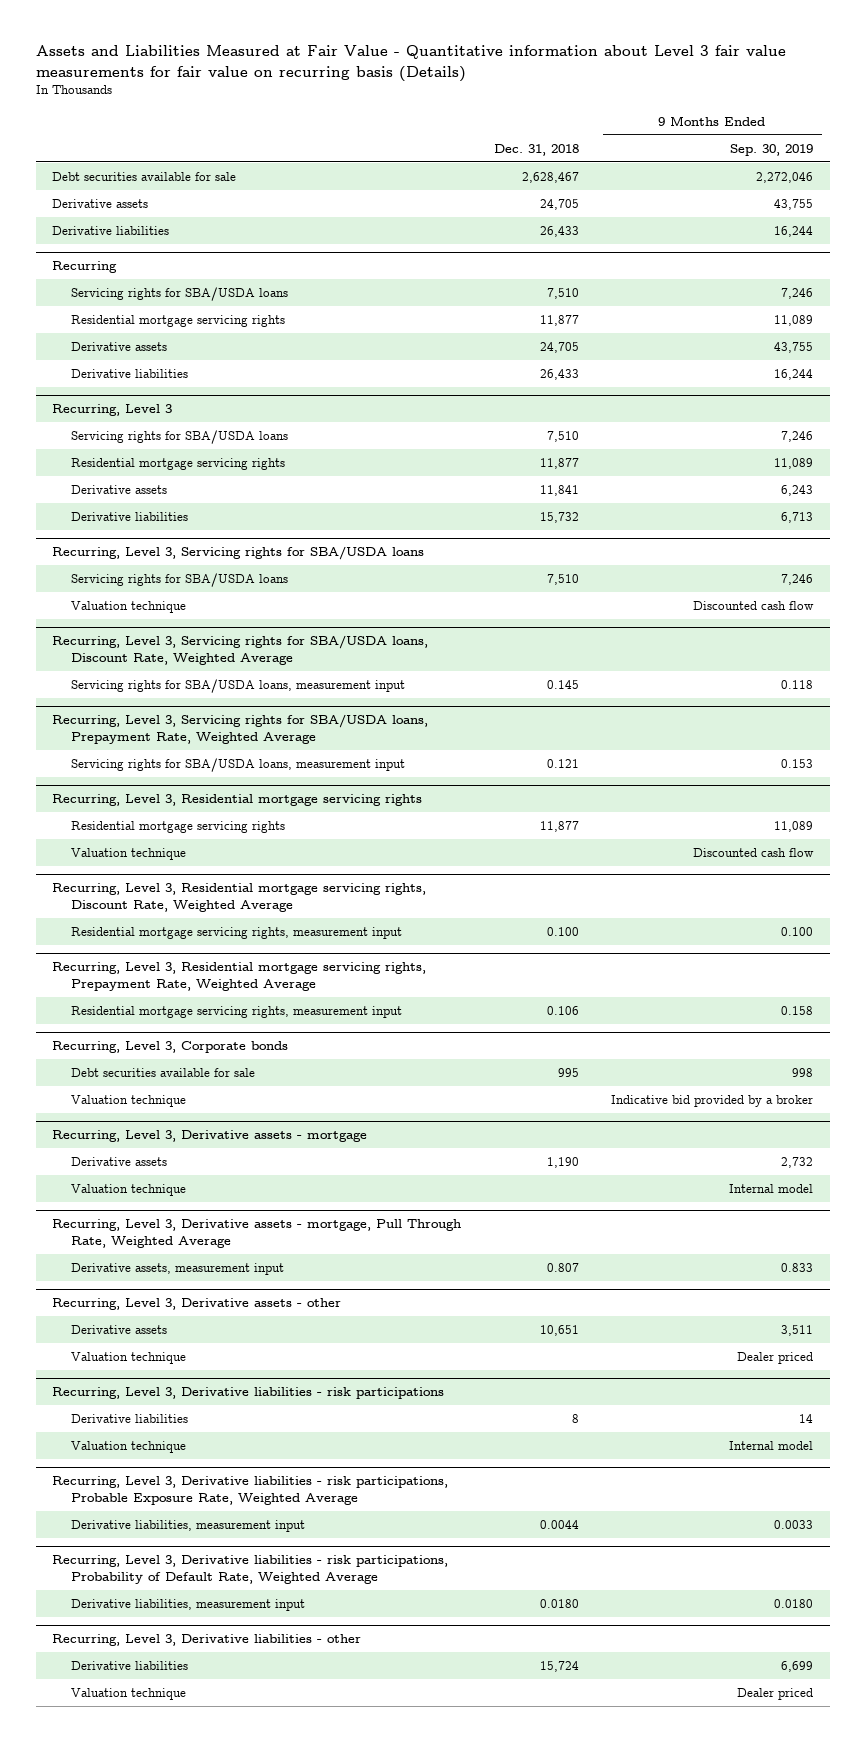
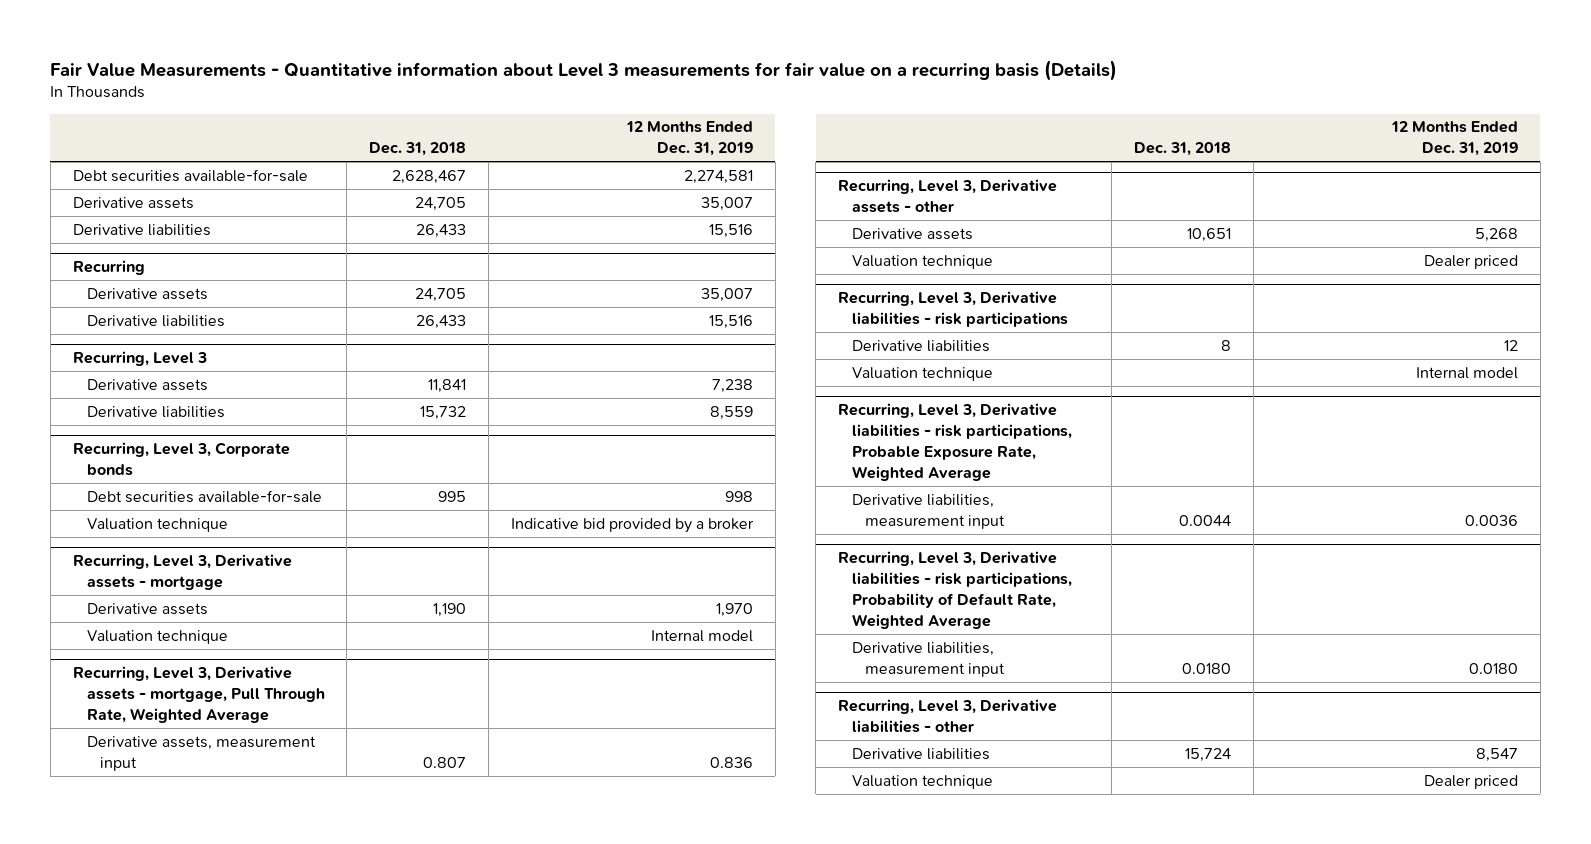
- Assets and Liabilities Measured at Fair Value - Quantitative information about Level 3 fair value measurements for fair value on recurring basis (Details)
+ Fair Value Measurements - Quantitative information about Level 3 measurements for fair value on a recurring basis (Details)
- | Dec. 31, 2018 | 9 Months Ended Sep. 30, 2019
+ | Dec. 31, 2018 | 12 Months Ended Dec. 31, 2019
- Debt securities available for sale | 2,628,467 | 2,272,046
+ Debt securities available-for-sale | 2,628,467 | 2,274,581
@ Recurring
- Servicing rights for SBA/USDA loans | 7,510 | 7,246
- Residential mortgage servicing rights | 11,877 | 11,089
@ Recurring, Level 3
- Servicing rights for SBA/USDA loans | 7,510 | 7,246
- Residential mortgage servicing rights | 11,877 | 11,089
- Recurring, Level 3, Servicing rights for SBA/USDA loans
- Servicing rights for SBA/USDA loans | 7,510 | 7,246
- Valuation technique | | Discounted cash flow
- Recurring, Level 3, Servicing rights for SBA/USDA loans, Discount Rate, Weighted Average
- Servicing rights for SBA/USDA loans, measurement input | 0.145 | 0.118
- Recurring, Level 3, Servicing rights for SBA/USDA loans, Prepayment Rate, Weighted Average
- Servicing rights for SBA/USDA loans, measurement input | 0.121 | 0.153
- Recurring, Level 3, Residential mortgage servicing rights
- Residential mortgage servicing rights | 11,877 | 11,089
- Valuation technique | | Discounted cash flow
- Recurring, Level 3, Residential mortgage servicing rights, Discount Rate, Weighted Average
- Residential mortgage servicing rights, measurement input | 0.100 | 0.100
- Recurring, Level 3, Residential mortgage servicing rights, Prepayment Rate, Weighted Average
- Residential mortgage servicing rights, measurement input | 0.106 | 0.158
@ Recurring, Level 3, Corporate bonds
- Debt securities available for sale | 995 | 998
+ Debt securities available-for-sale | 995 | 998

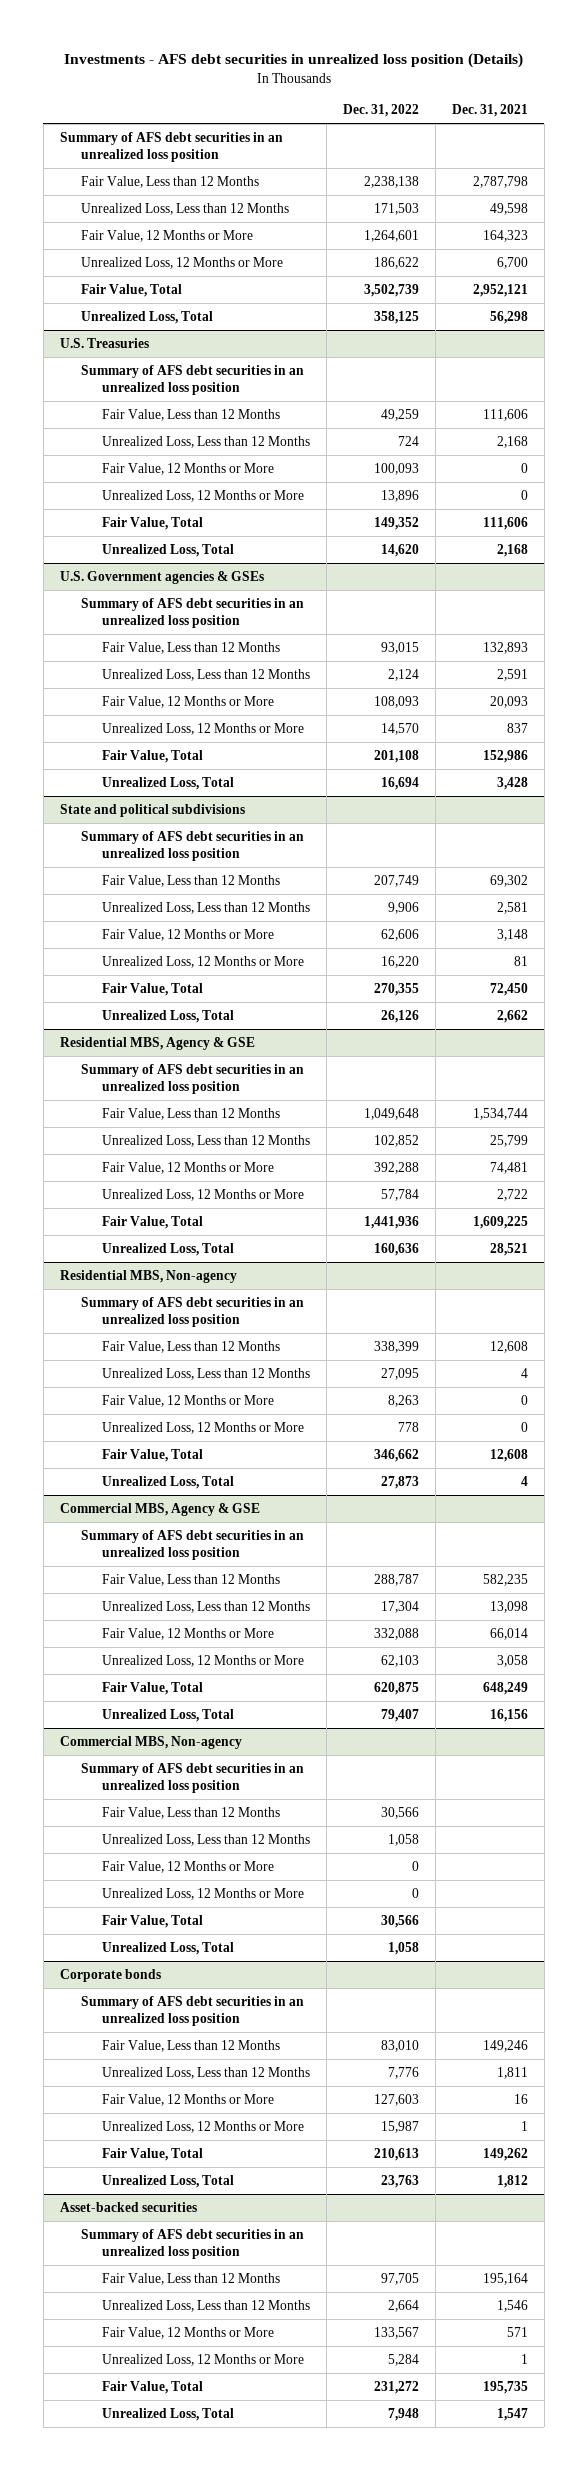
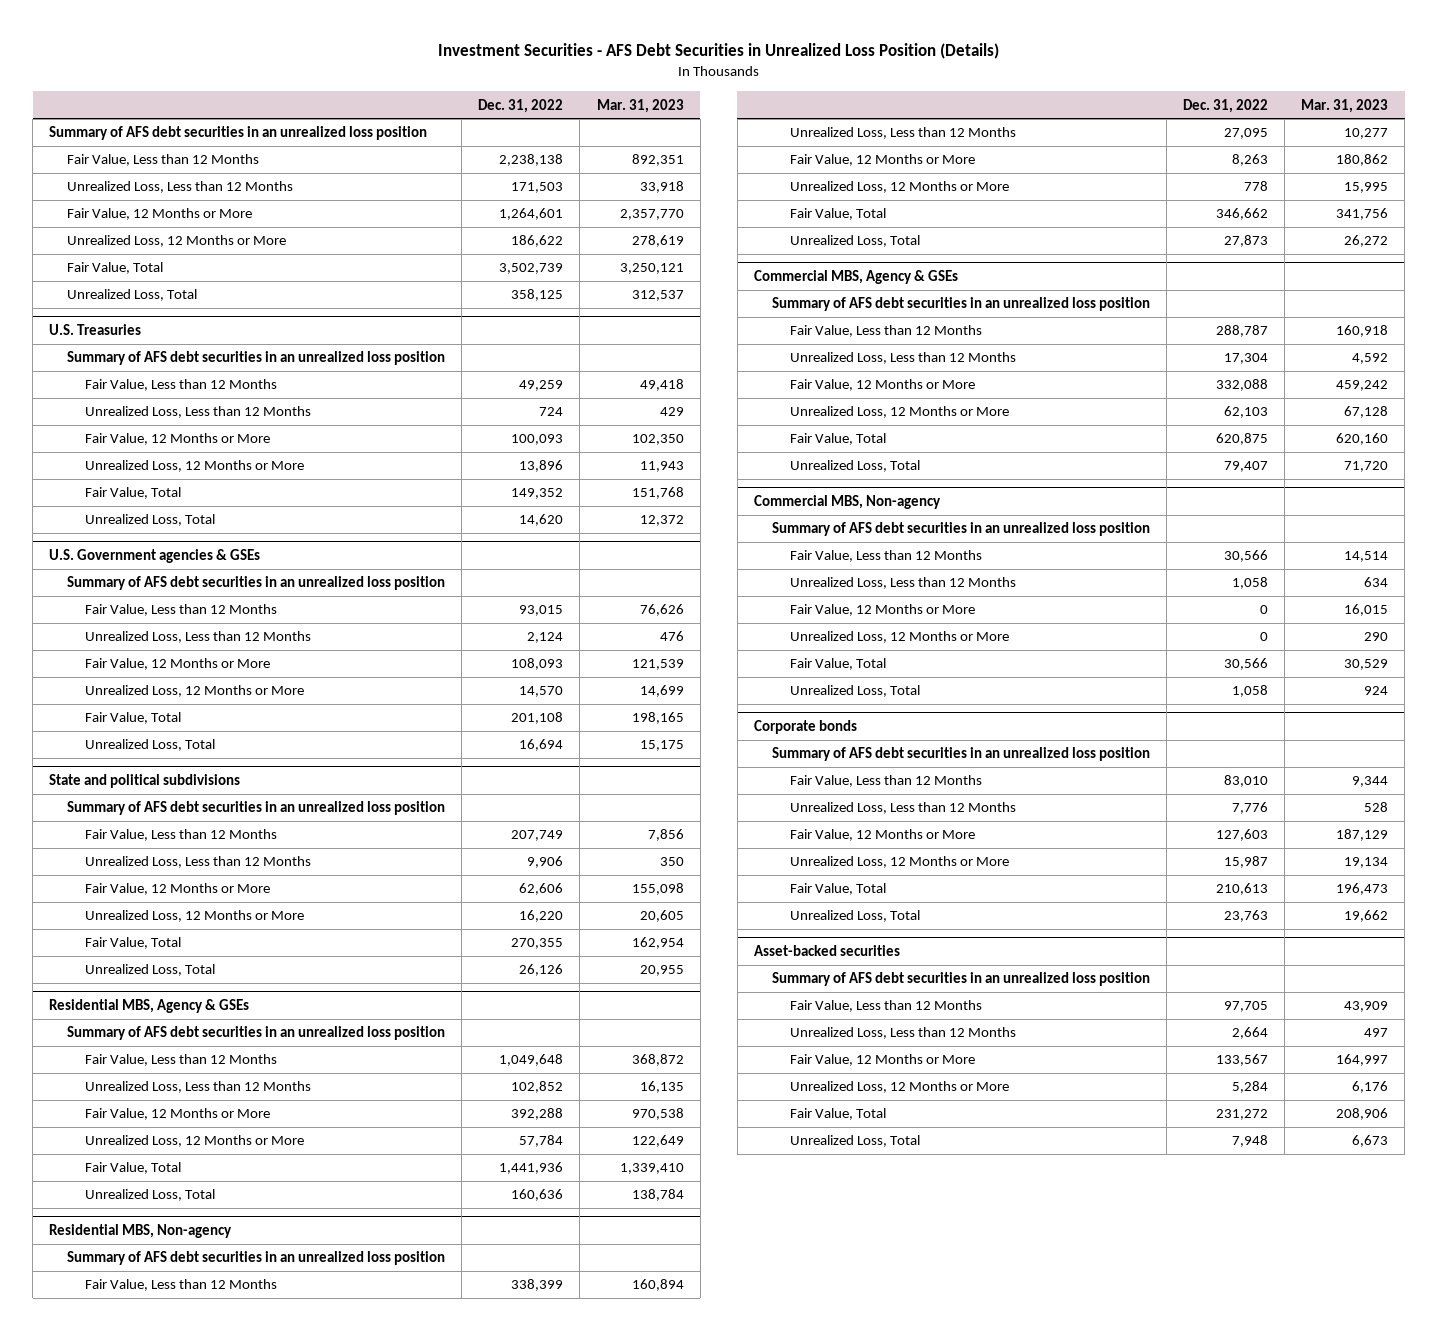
- Investments - AFS debt securities in unrealized loss position (Details)
+ Investment Securities - AFS Debt Securities in Unrealized Loss Position (Details)
- | Dec. 31, 2022 | Dec. 31, 2021
+ | Dec. 31, 2022 | Mar. 31, 2023
- Residential MBS, Agency & GSE
+ Residential MBS, Agency & GSEs
- Commercial MBS, Agency & GSE
+ Commercial MBS, Agency & GSEs

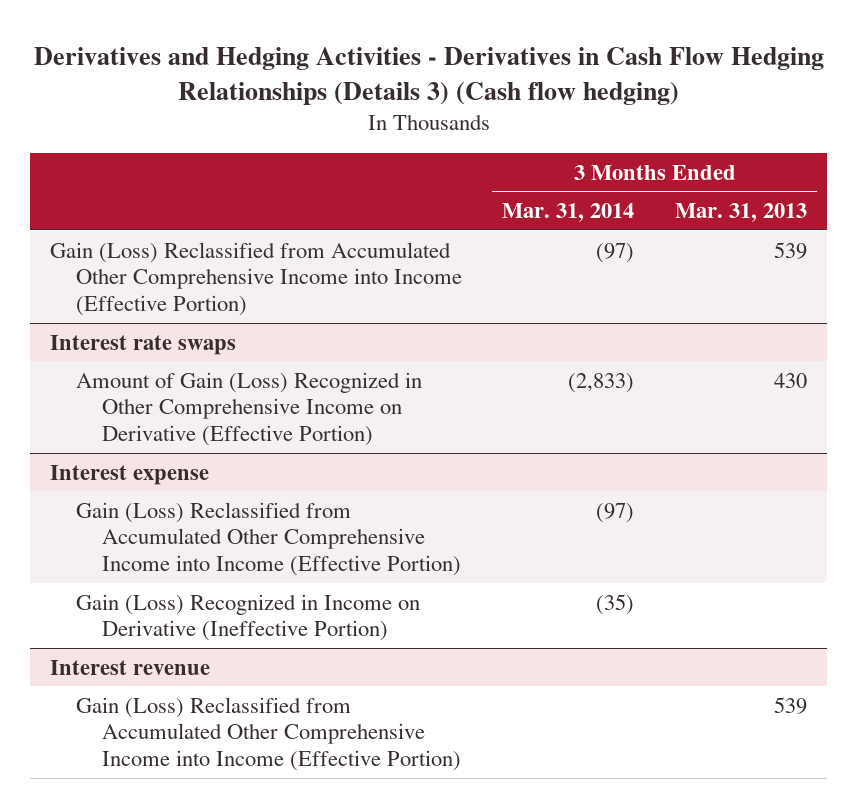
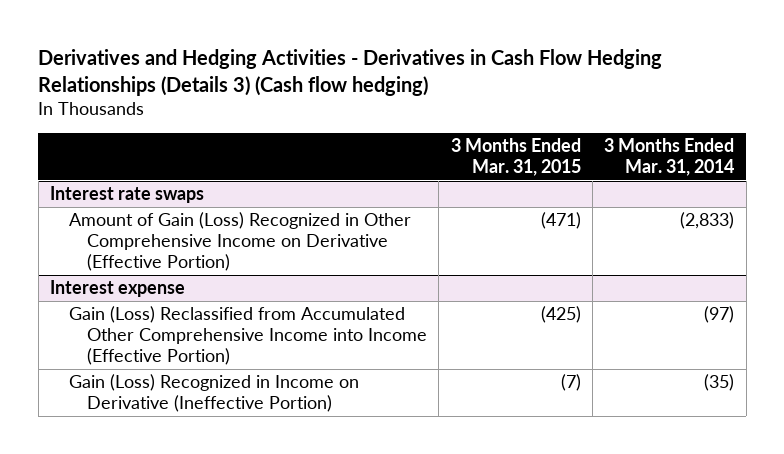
- | 3 Months Ended Mar. 31, 2014 | 3 Months Ended Mar. 31, 2013
+ | 3 Months Ended Mar. 31, 2015 | 3 Months Ended Mar. 31, 2014
- Gain (Loss) Reclassified from Accumulated Other Comprehensive Income into Income (Effective Portion) | (97) | 539
- Interest revenue
- Gain (Loss) Reclassified from Accumulated Other Comprehensive Income into Income (Effective Portion) | | 539

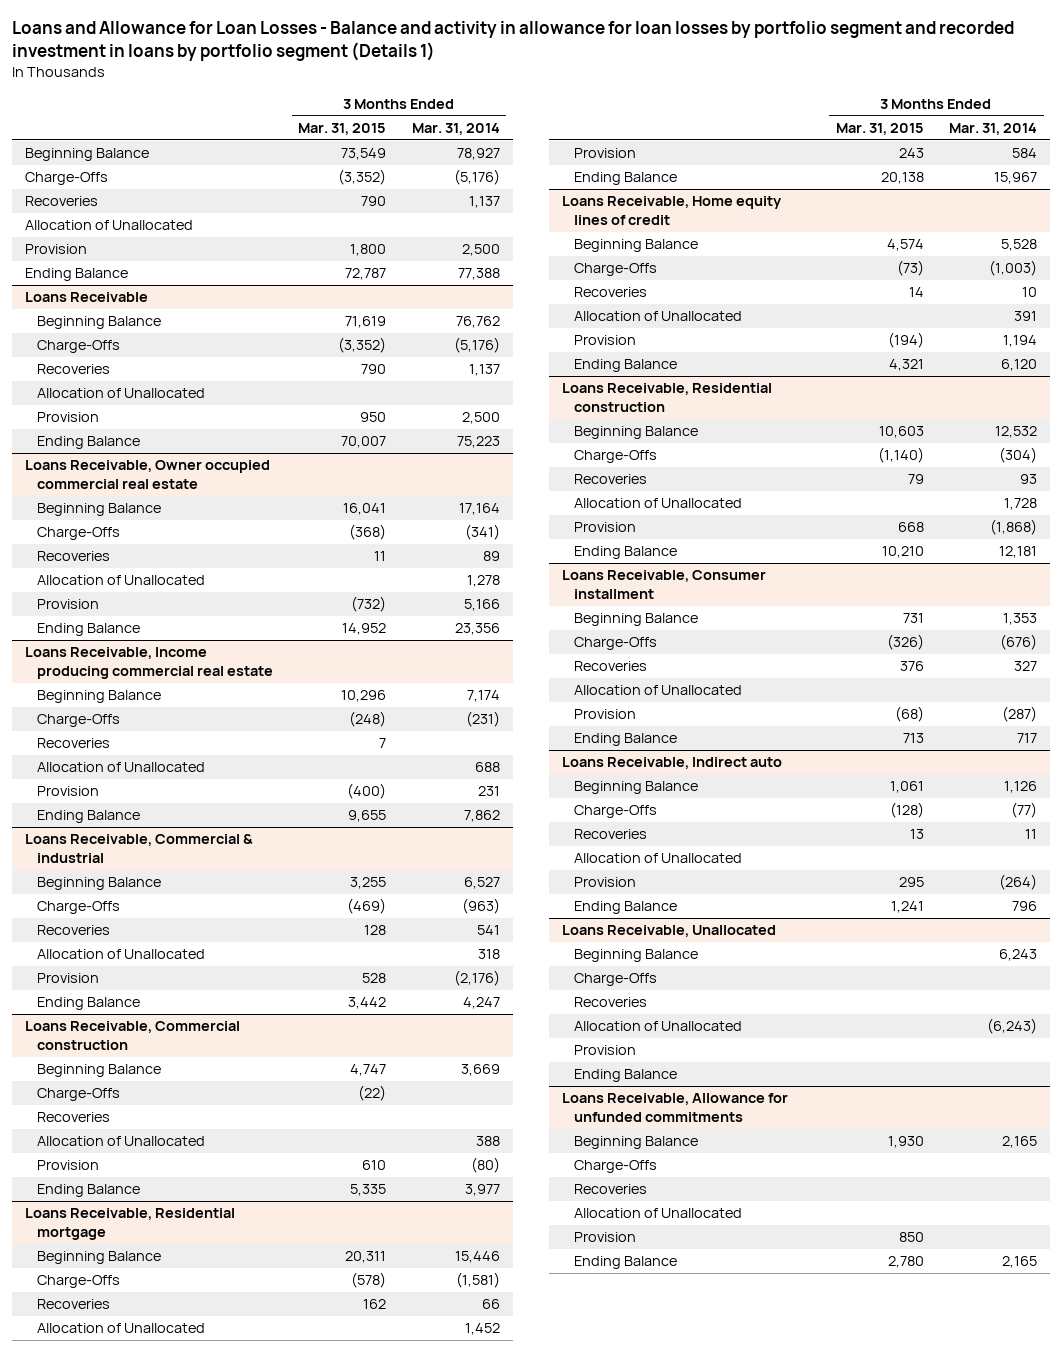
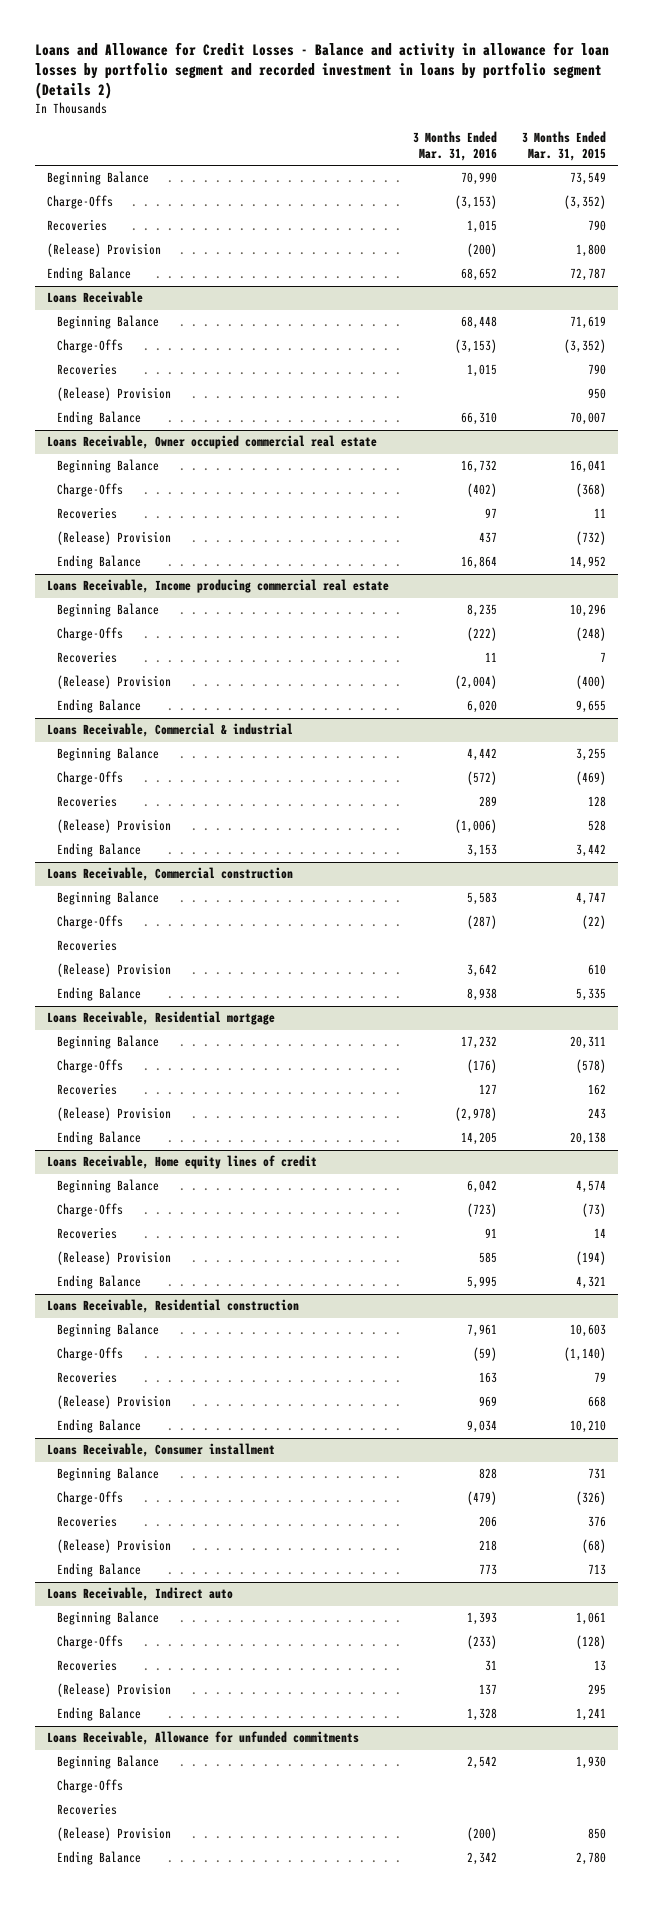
- Loans and Allowance for Loan Losses - Balance and activity in allowance for loan losses by portfolio segment and recorded investment in loans by portfolio segment (Details 1)
+ Loans and Allowance for Credit Losses - Balance and activity in allowance for loan losses by portfolio segment and recorded investment in loans by portfolio segment (Details 2)
- | 3 Months Ended Mar. 31, 2015 | 3 Months Ended Mar. 31, 2014
+ | 3 Months Ended Mar. 31, 2016 | 3 Months Ended Mar. 31, 2015
- Allocation of Unallocated
- Provision | 1,800 | 2,500
+ (Release) Provision | (200) | 1,800
@ Loans Receivable
- Allocation of Unallocated
- Provision | 950 | 2,500
+ (Release) Provision | | 950
@ Loans Receivable, Owner occupied commercial real estate
- Allocation of Unallocated | | 1,278
- Provision | (732) | 5,166
+ (Release) Provision | 437 | (732)
@ Loans Receivable, Income producing commercial real estate
- Allocation of Unallocated | | 688
- Provision | (400) | 231
+ (Release) Provision | (2,004) | (400)
@ Loans Receivable, Commercial & industrial
- Allocation of Unallocated | | 318
- Provision | 528 | (2,176)
+ (Release) Provision | (1,006) | 528
@ Loans Receivable, Commercial construction
- Allocation of Unallocated | | 388
- Provision | 610 | (80)
+ (Release) Provision | 3,642 | 610
@ Loans Receivable, Residential mortgage
- Allocation of Unallocated | | 1,452
- Provision | 243 | 584
+ (Release) Provision | (2,978) | 243
@ Loans Receivable, Home equity lines of credit
- Allocation of Unallocated | | 391
- Provision | (194) | 1,194
+ (Release) Provision | 585 | (194)
@ Loans Receivable, Residential construction
- Allocation of Unallocated | | 1,728
- Provision | 668 | (1,868)
+ (Release) Provision | 969 | 668
@ Loans Receivable, Consumer installment
- Allocation of Unallocated
- Provision | (68) | (287)
+ (Release) Provision | 218 | (68)
@ Loans Receivable, Indirect auto
- Allocation of Unallocated
- Provision | 295 | (264)
+ (Release) Provision | 137 | 295
- Loans Receivable, Unallocated
- Beginning Balance | | 6,243
- Charge-Offs
- Recoveries
- Allocation of Unallocated | | (6,243)
- Provision
- Ending Balance
@ Loans Receivable, Allowance for unfunded commitments
- Allocation of Unallocated
- Provision | 850 |
+ (Release) Provision | (200) | 850

